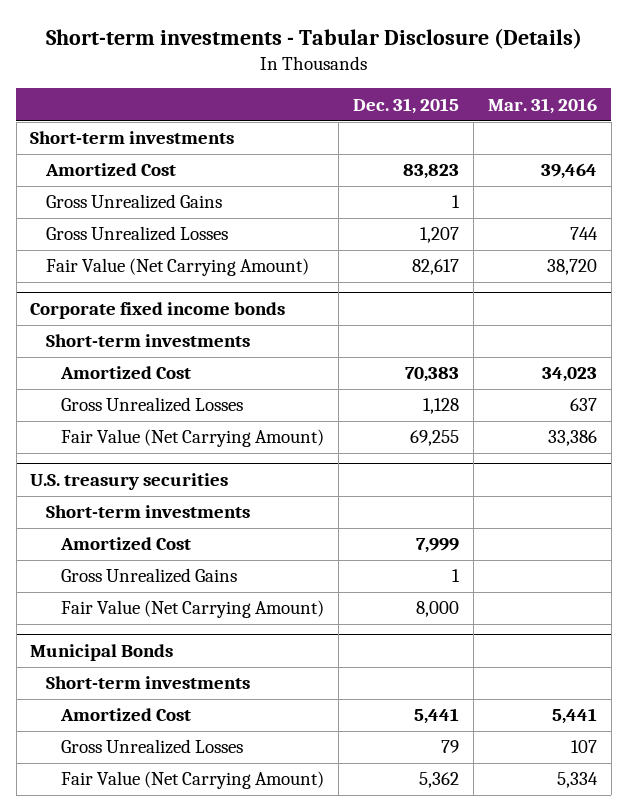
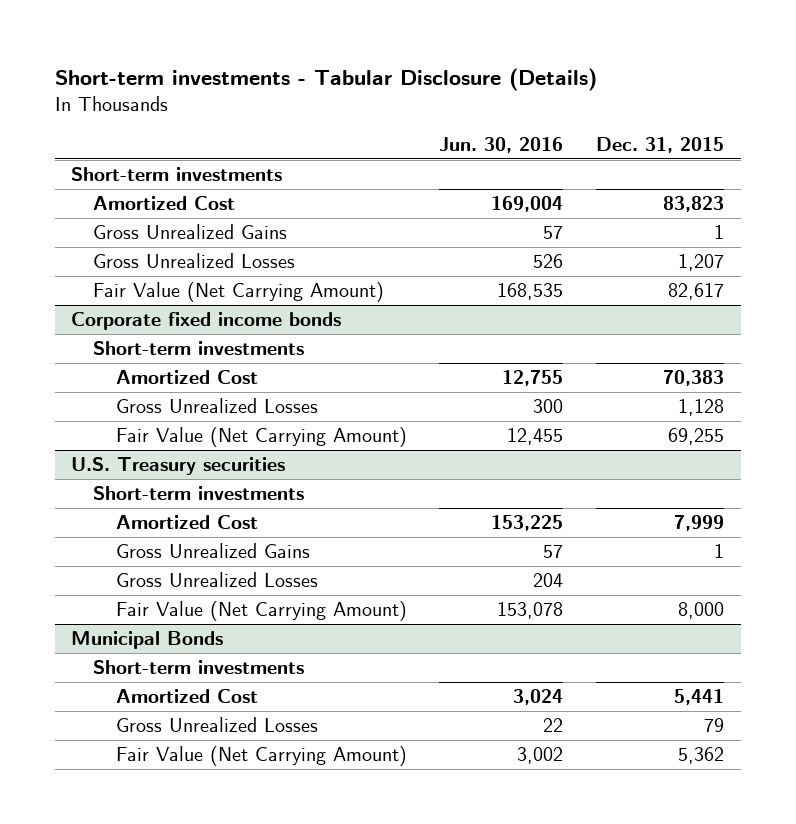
- | Dec. 31, 2015 | Mar. 31, 2016
+ | Jun. 30, 2016 | Dec. 31, 2015
- U.S. treasury securities
+ U.S. Treasury securities
+ Gross Unrealized Losses | 204 |

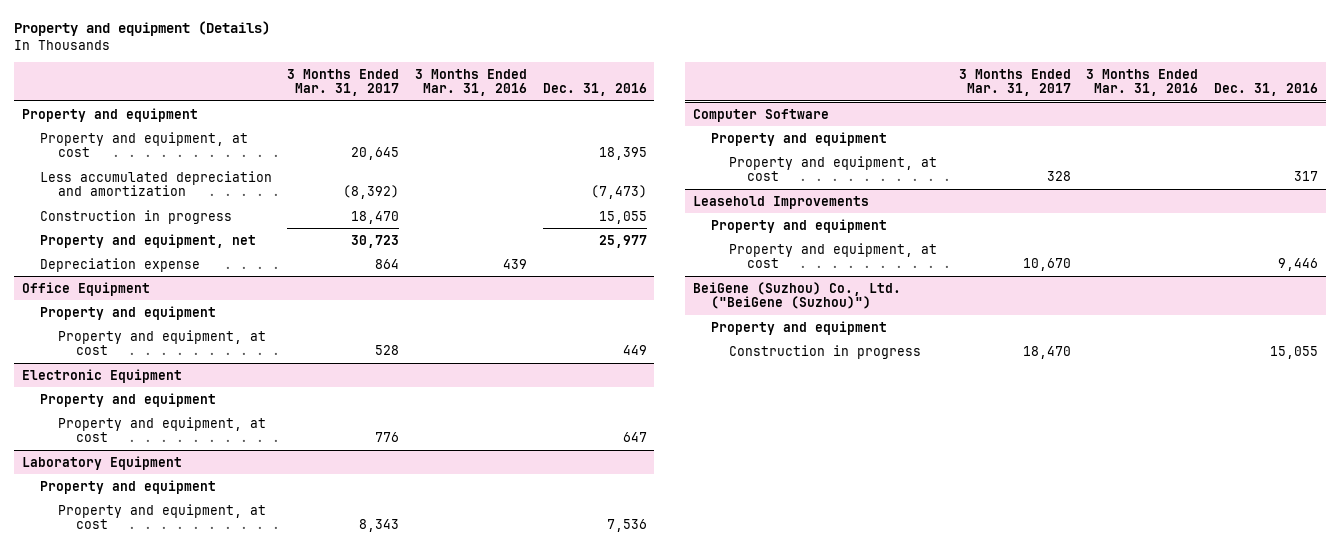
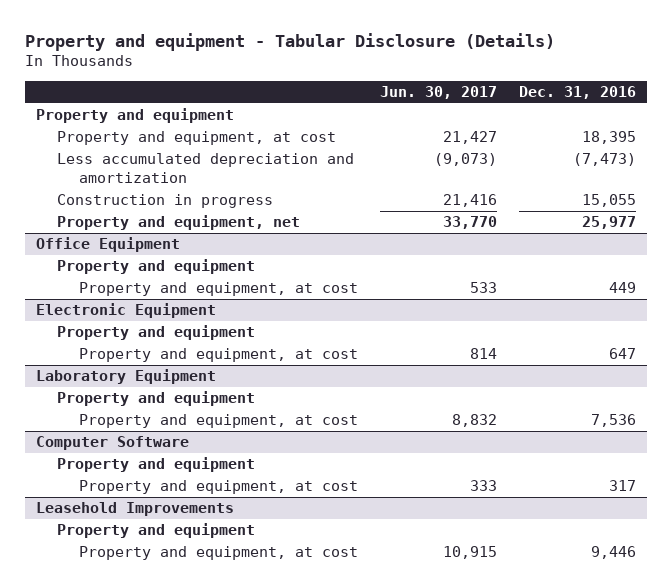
- Property and equipment (Details)
+ Property and equipment - Tabular Disclosure (Details)
- | 3 Months Ended Mar. 31, 2017 | 3 Months Ended Mar. 31, 2016 | Dec. 31, 2016
+ | Jun. 30, 2017 | Dec. 31, 2016
- Depreciation expense | 864 | 439 |
- BeiGene (Suzhou) Co., Ltd. ("BeiGene (Suzhou)")
- Property and equipment
- Construction in progress | 18,470 | | 15,055

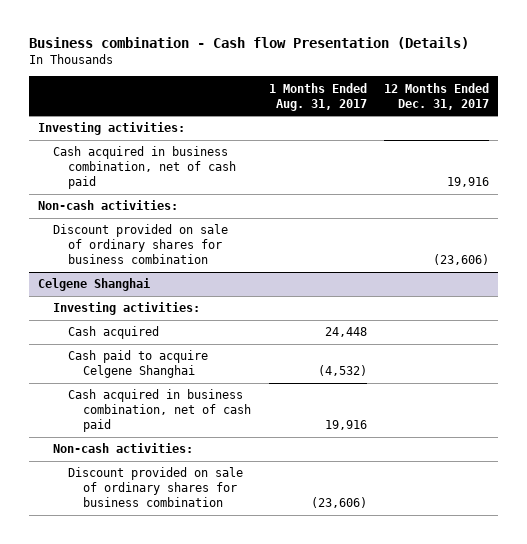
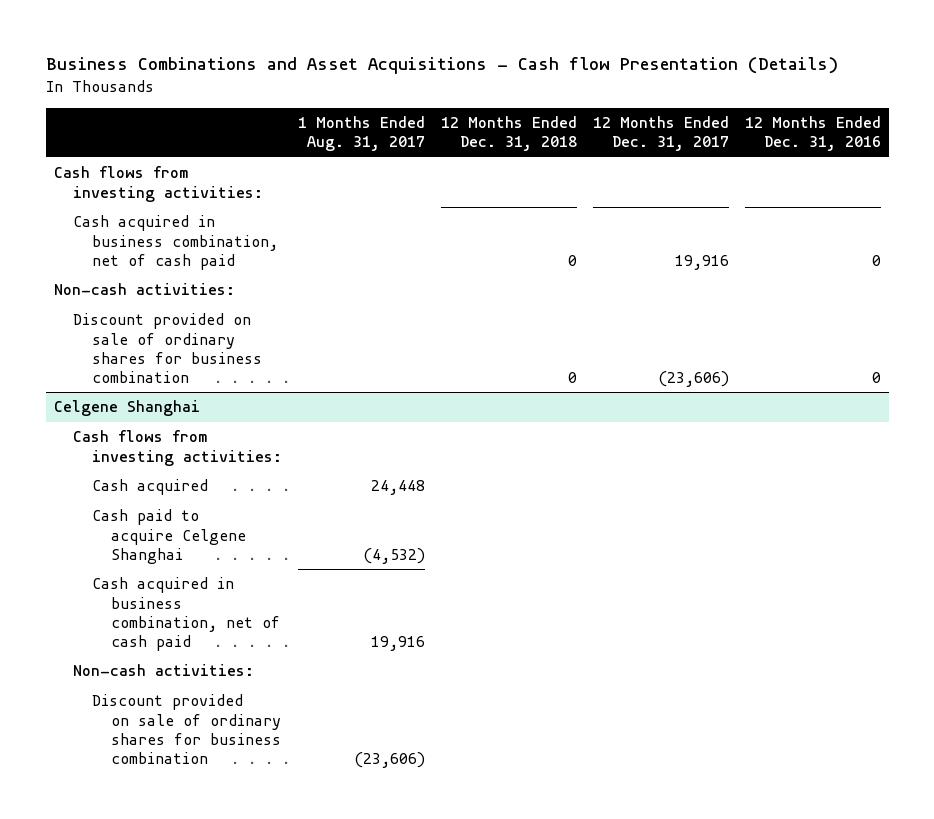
- Business combination - Cash flow Presentation (Details)
+ Business Combinations and Asset Acquisitions - Cash flow Presentation (Details)
- | 1 Months Ended Aug. 31, 2017 | 12 Months Ended Dec. 31, 2017
+ | 1 Months Ended Aug. 31, 2017 | 12 Months Ended Dec. 31, 2018 | 12 Months Ended Dec. 31, 2017 | 12 Months Ended Dec. 31, 2016
- Investing activities:
+ Cash flows from investing activities:
@ Celgene Shanghai
- Investing activities:
+ Cash flows from investing activities:

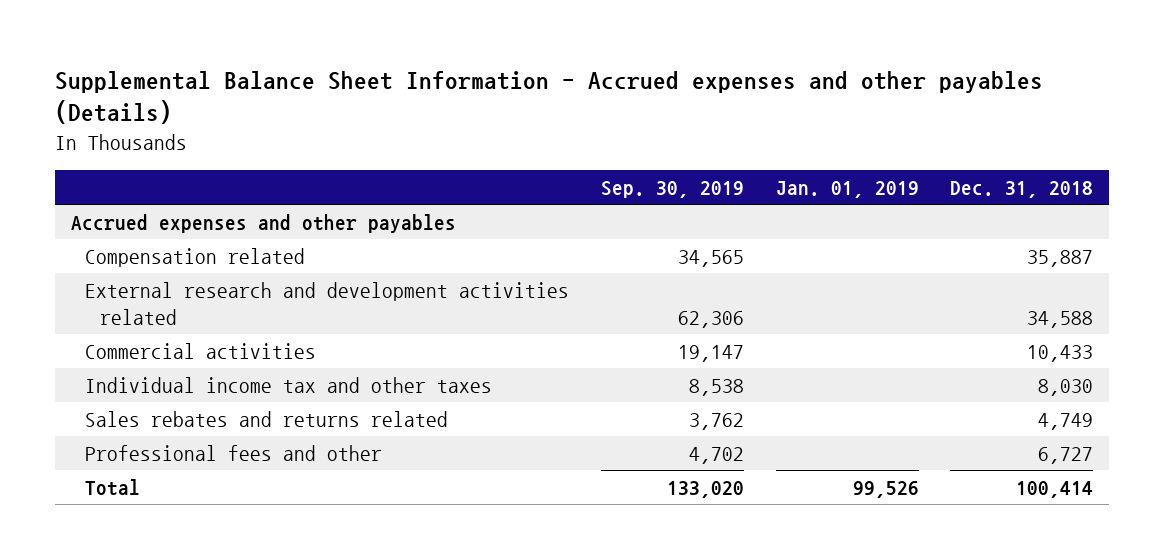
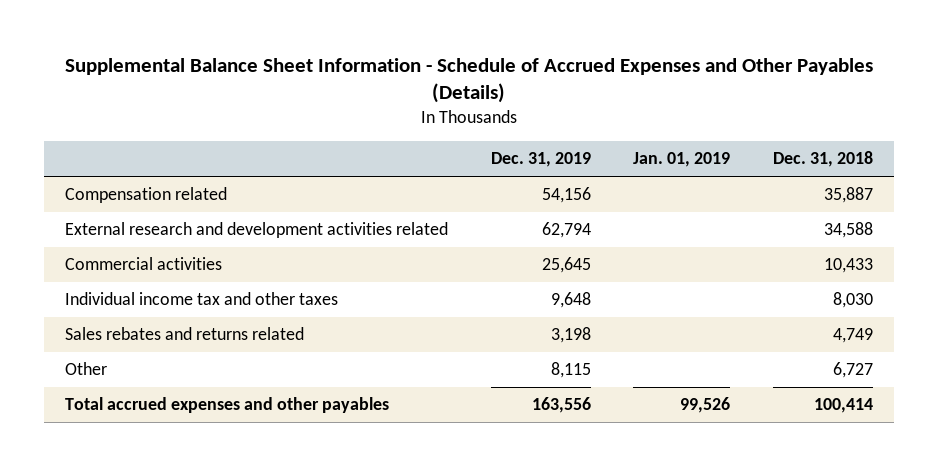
- Supplemental Balance Sheet Information - Accrued expenses and other payables (Details)
+ Supplemental Balance Sheet Information - Schedule of Accrued Expenses and Other Payables (Details)
- | Sep. 30, 2019 | Jan. 01, 2019 | Dec. 31, 2018
+ | Dec. 31, 2019 | Jan. 01, 2019 | Dec. 31, 2018
- Accrued expenses and other payables
- Professional fees and other | 4,702 | | 6,727
- Total | 133,020 | 99,526 | 100,414
+ Other | 8,115 | | 6,727
+ Total accrued expenses and other payables | 163,556 | 99,526 | 100,414

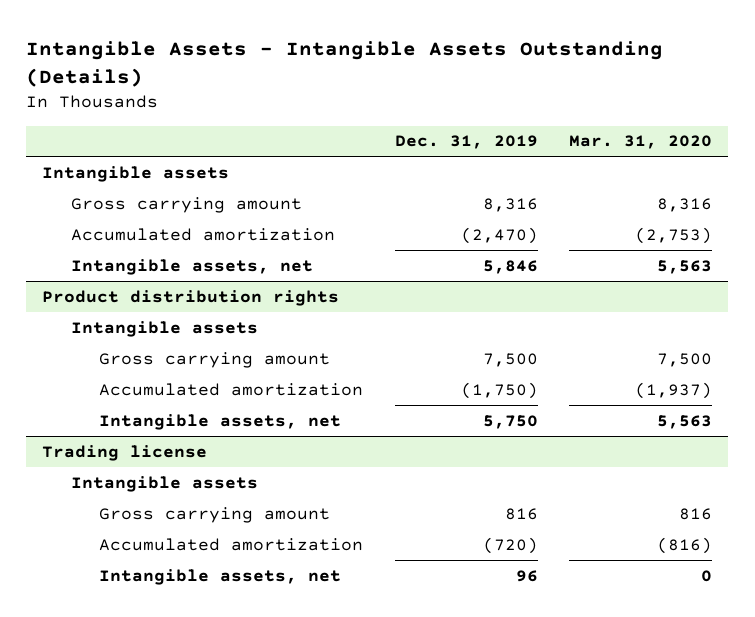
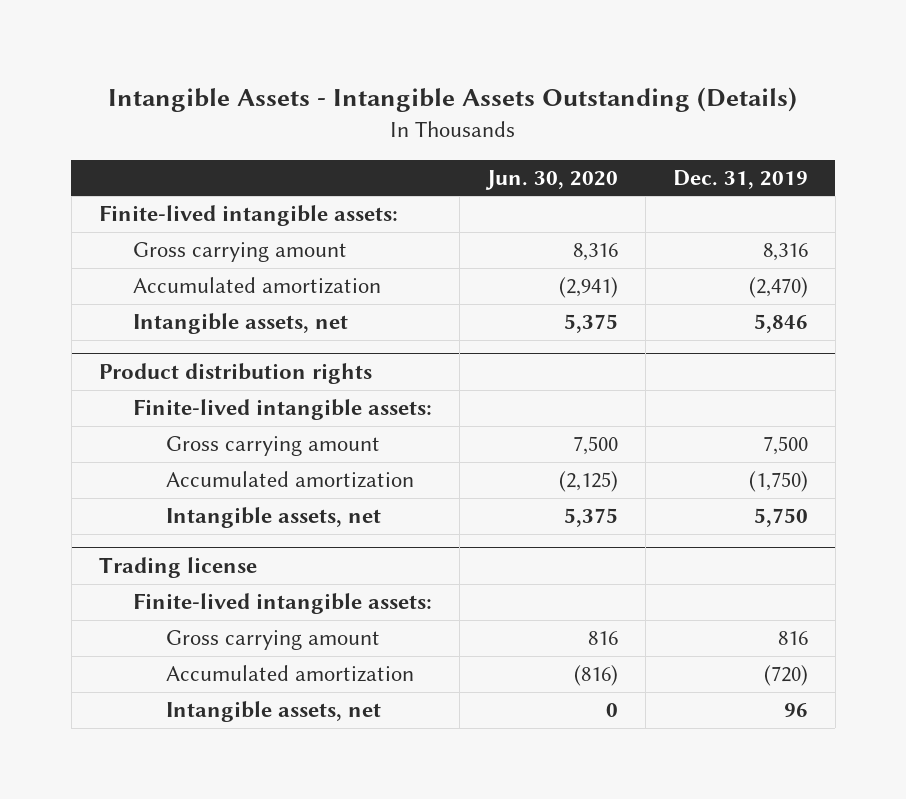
- | Dec. 31, 2019 | Mar. 31, 2020
+ | Jun. 30, 2020 | Dec. 31, 2019
- Intangible assets
+ Finite-lived intangible assets:
@ Product distribution rights
- Intangible assets
+ Finite-lived intangible assets:
@ Trading license
- Intangible assets
+ Finite-lived intangible assets:

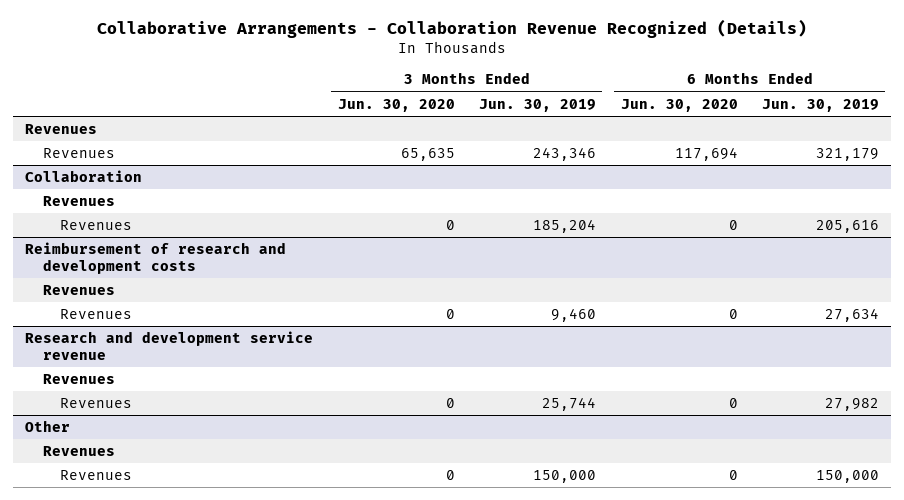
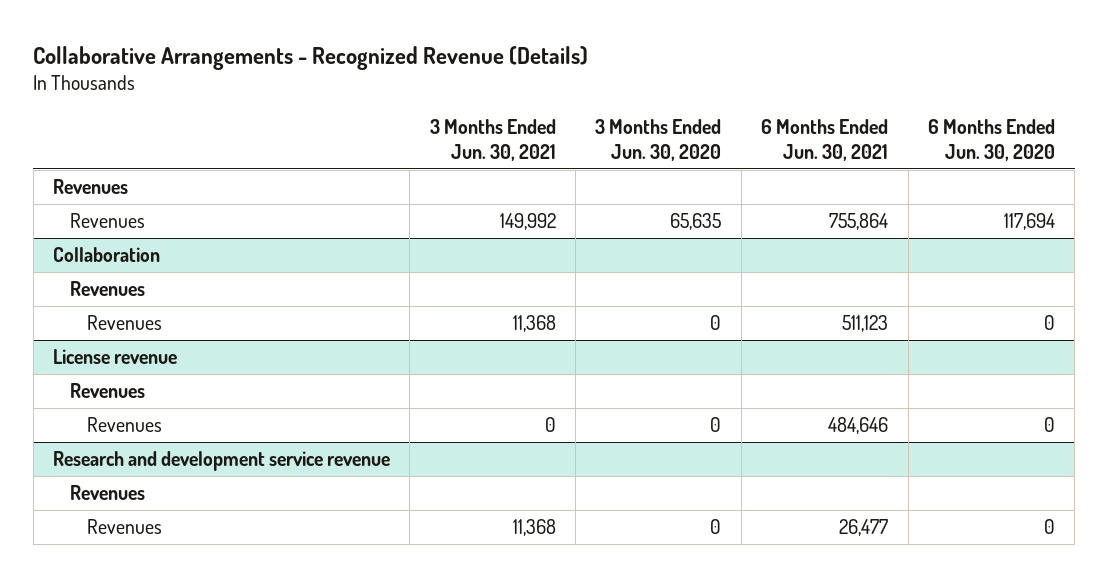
- Collaborative Arrangements - Collaboration Revenue Recognized (Details)
+ Collaborative Arrangements - Recognized Revenue (Details)
- | 3 Months Ended Jun. 30, 2020 | 3 Months Ended Jun. 30, 2019 | 6 Months Ended Jun. 30, 2020 | 6 Months Ended Jun. 30, 2019
+ | 3 Months Ended Jun. 30, 2021 | 3 Months Ended Jun. 30, 2020 | 6 Months Ended Jun. 30, 2021 | 6 Months Ended Jun. 30, 2020
- Reimbursement of research and development costs
+ License revenue
- Other
- Revenues
- Revenues | 0 | 150,000 | 0 | 150,000

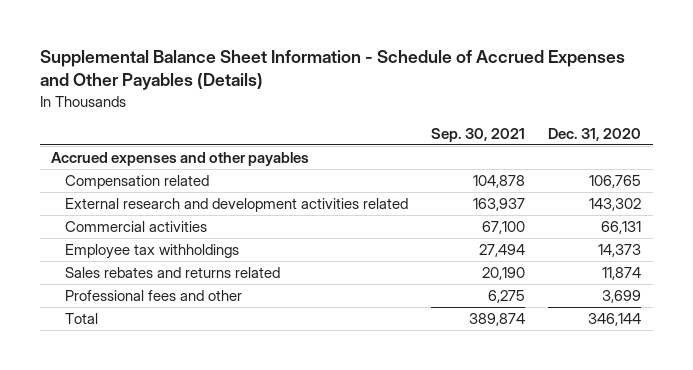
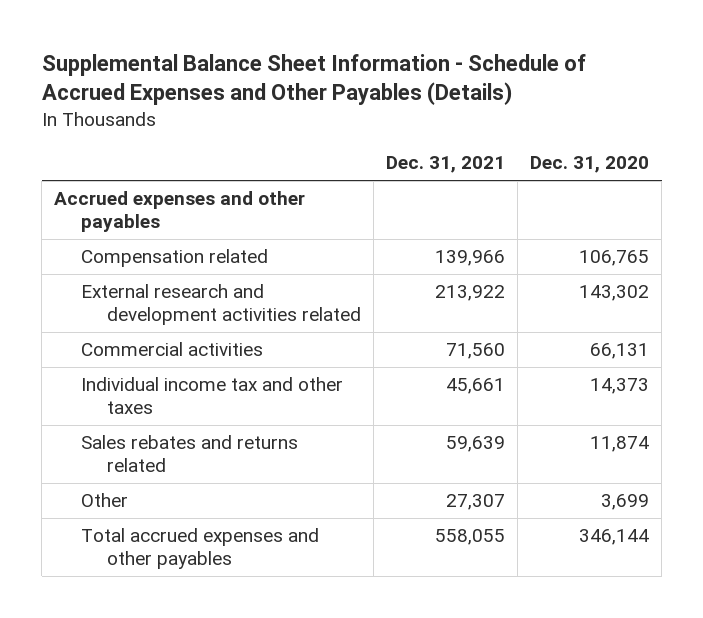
- | Sep. 30, 2021 | Dec. 31, 2020
+ | Dec. 31, 2021 | Dec. 31, 2020
- Employee tax withholdings | 27,494 | 14,373
+ Individual income tax and other taxes | 45,661 | 14,373
- Professional fees and other | 6,275 | 3,699
- Total | 389,874 | 346,144
+ Other | 27,307 | 3,699
+ Total accrued expenses and other payables | 558,055 | 346,144

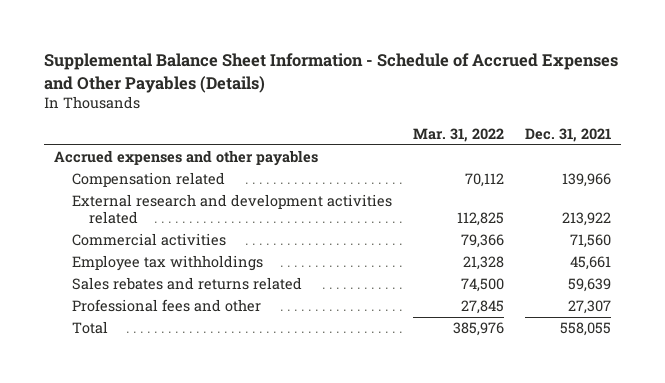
- | Dec. 31, 2021 | Dec. 31, 2020
+ | Mar. 31, 2022 | Dec. 31, 2021
- Individual income tax and other taxes | 45,661 | 14,373
+ Employee tax withholdings | 21,328 | 45,661
- Other | 27,307 | 3,699
- Total accrued expenses and other payables | 558,055 | 346,144
+ Professional fees and other | 27,845 | 27,307
+ Total | 385,976 | 558,055

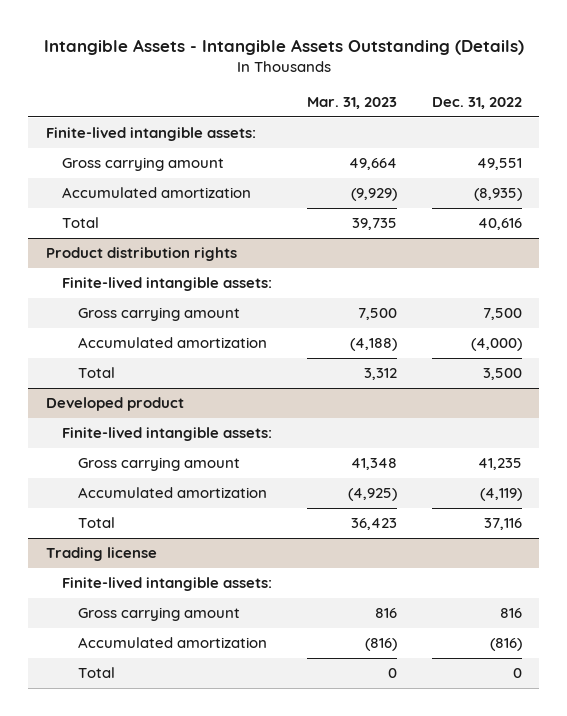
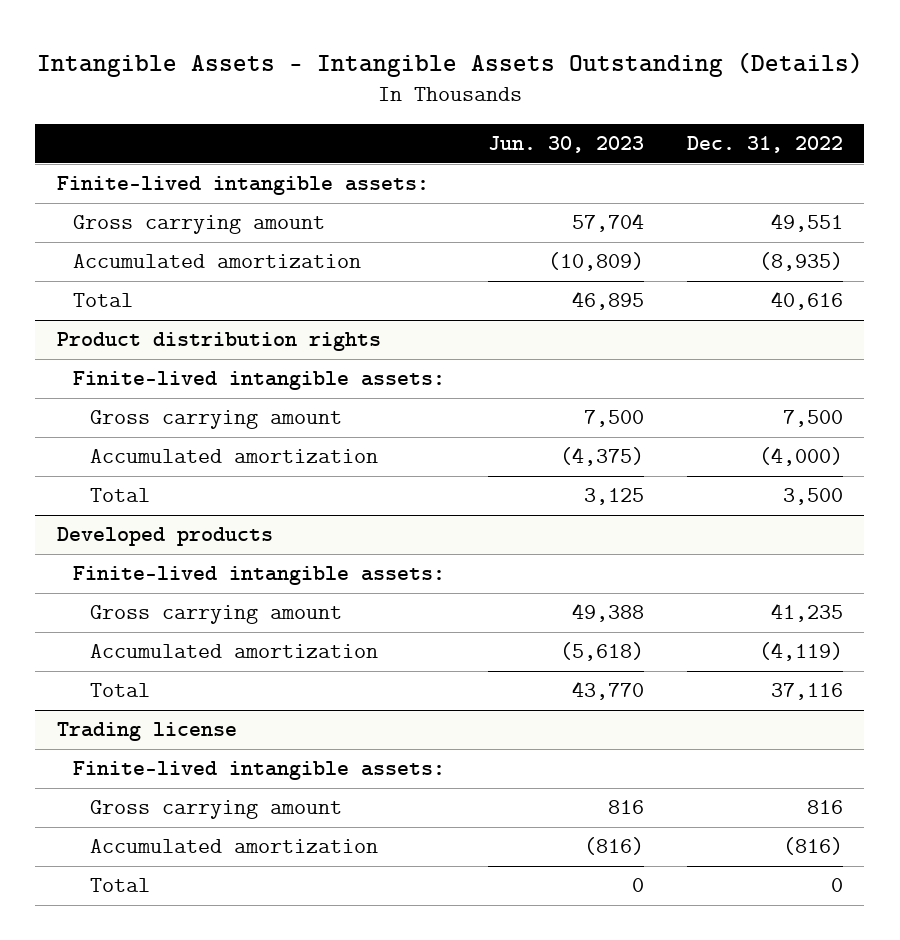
- | Mar. 31, 2023 | Dec. 31, 2022
+ | Jun. 30, 2023 | Dec. 31, 2022
- Developed product
+ Developed products

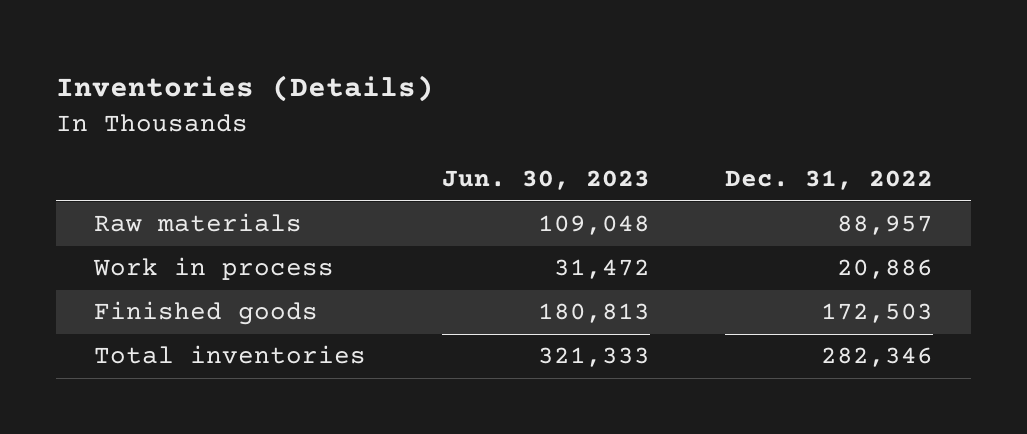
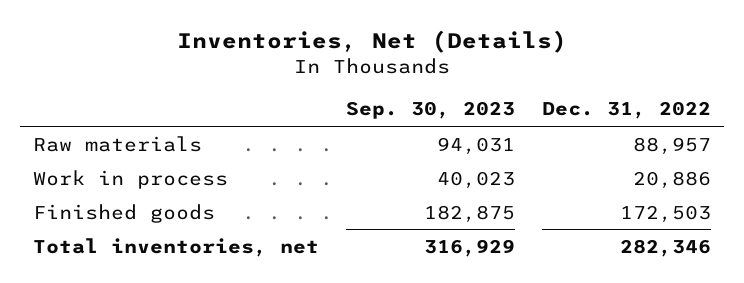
- Inventories (Details)
+ Inventories, Net (Details)
- | Jun. 30, 2023 | Dec. 31, 2022
+ | Sep. 30, 2023 | Dec. 31, 2022
- Total inventories | 321,333 | 282,346
+ Total inventories, net | 316,929 | 282,346

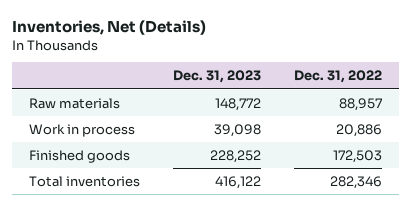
- | Sep. 30, 2023 | Dec. 31, 2022
+ | Dec. 31, 2023 | Dec. 31, 2022
- Total inventories, net | 316,929 | 282,346
+ Total inventories | 416,122 | 282,346

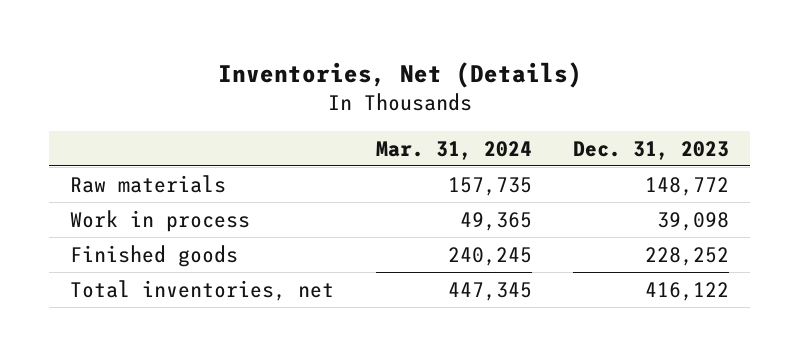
- | Dec. 31, 2023 | Dec. 31, 2022
+ | Mar. 31, 2024 | Dec. 31, 2023
- Total inventories | 416,122 | 282,346
+ Total inventories, net | 447,345 | 416,122

